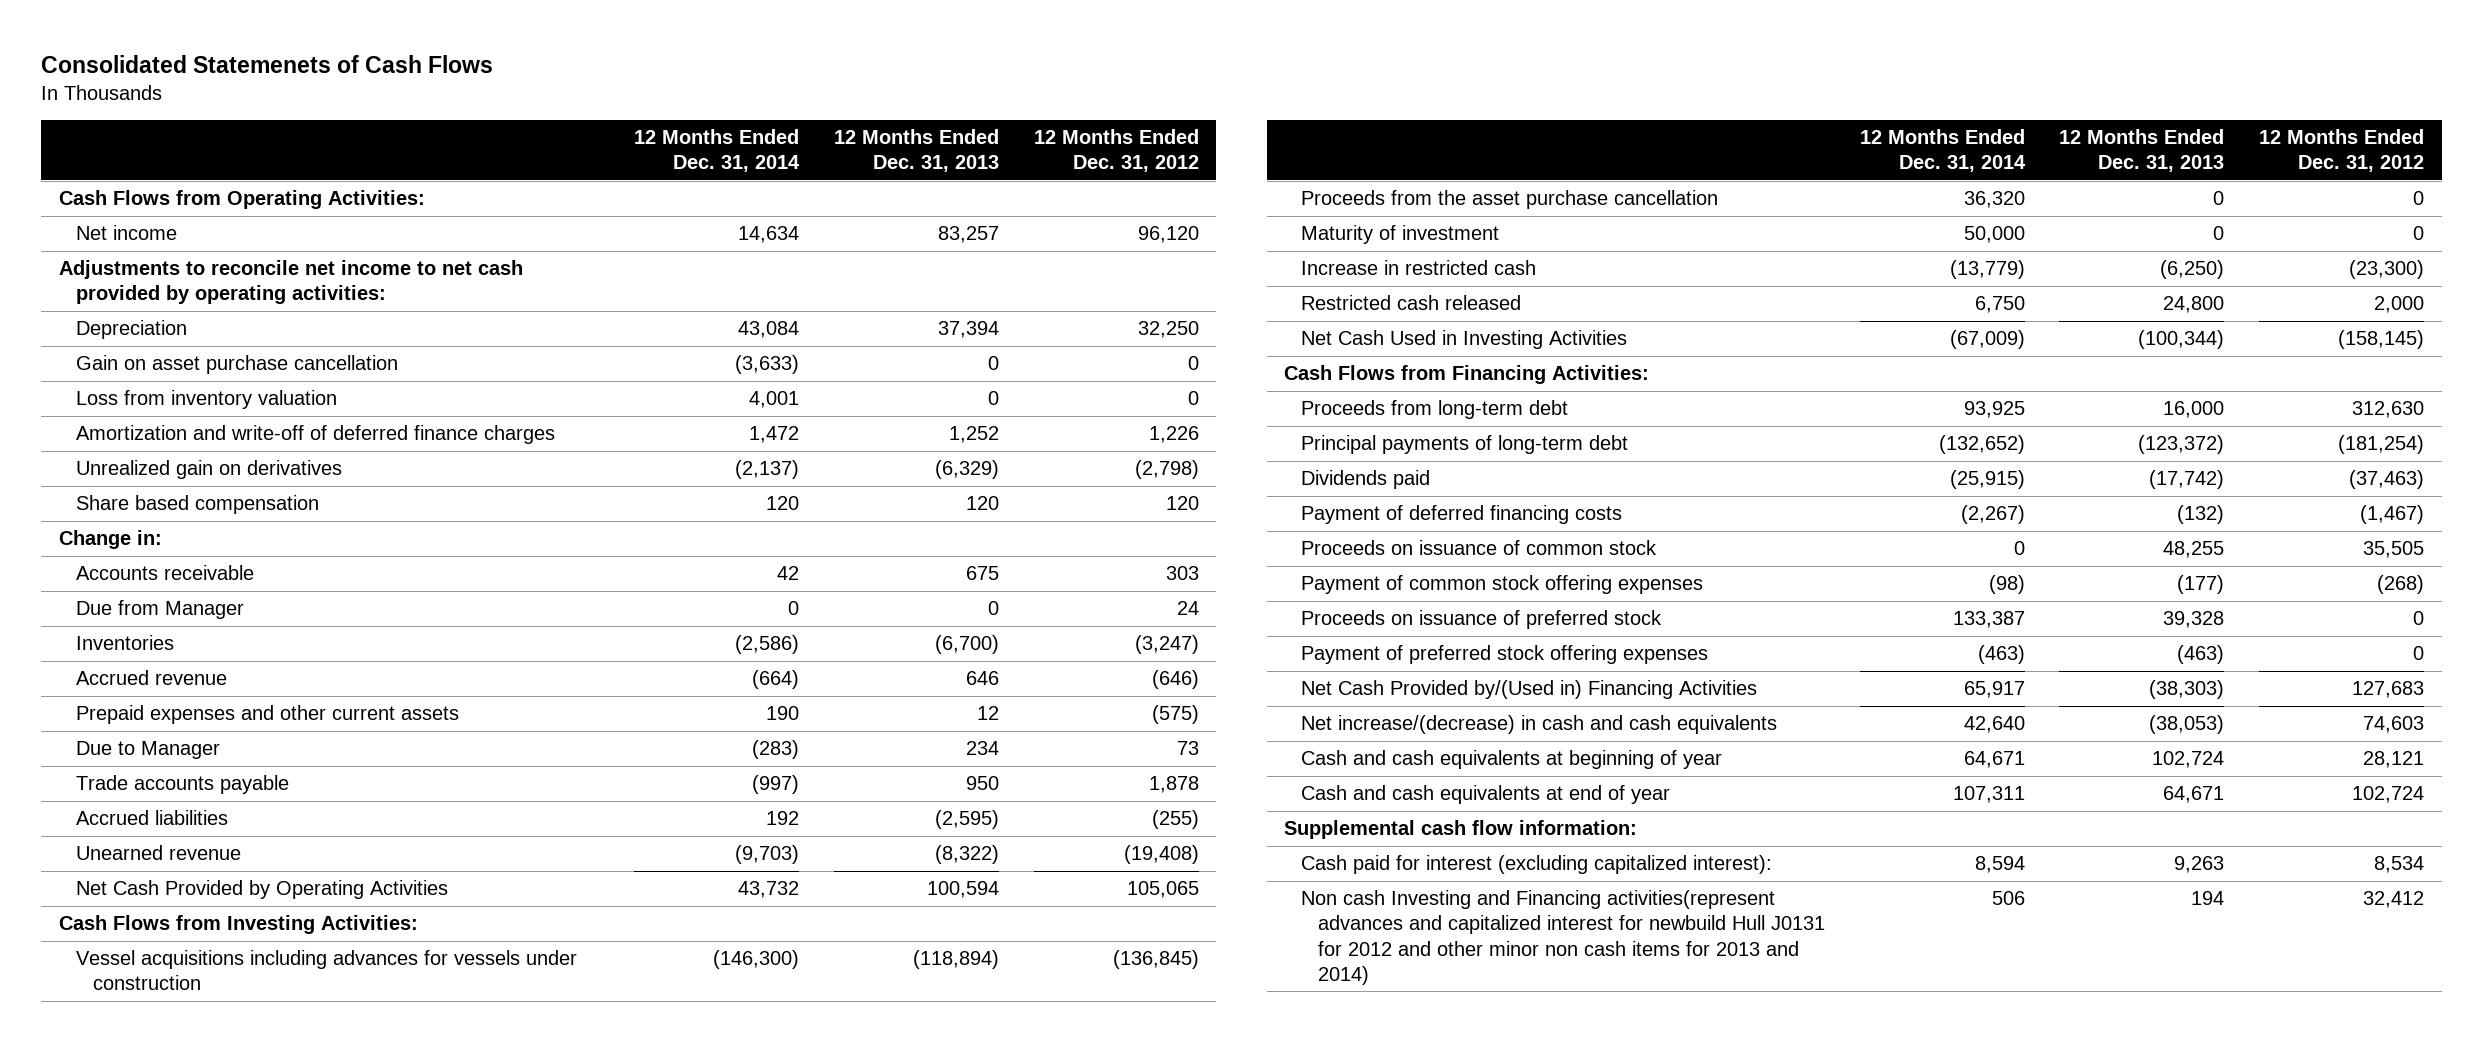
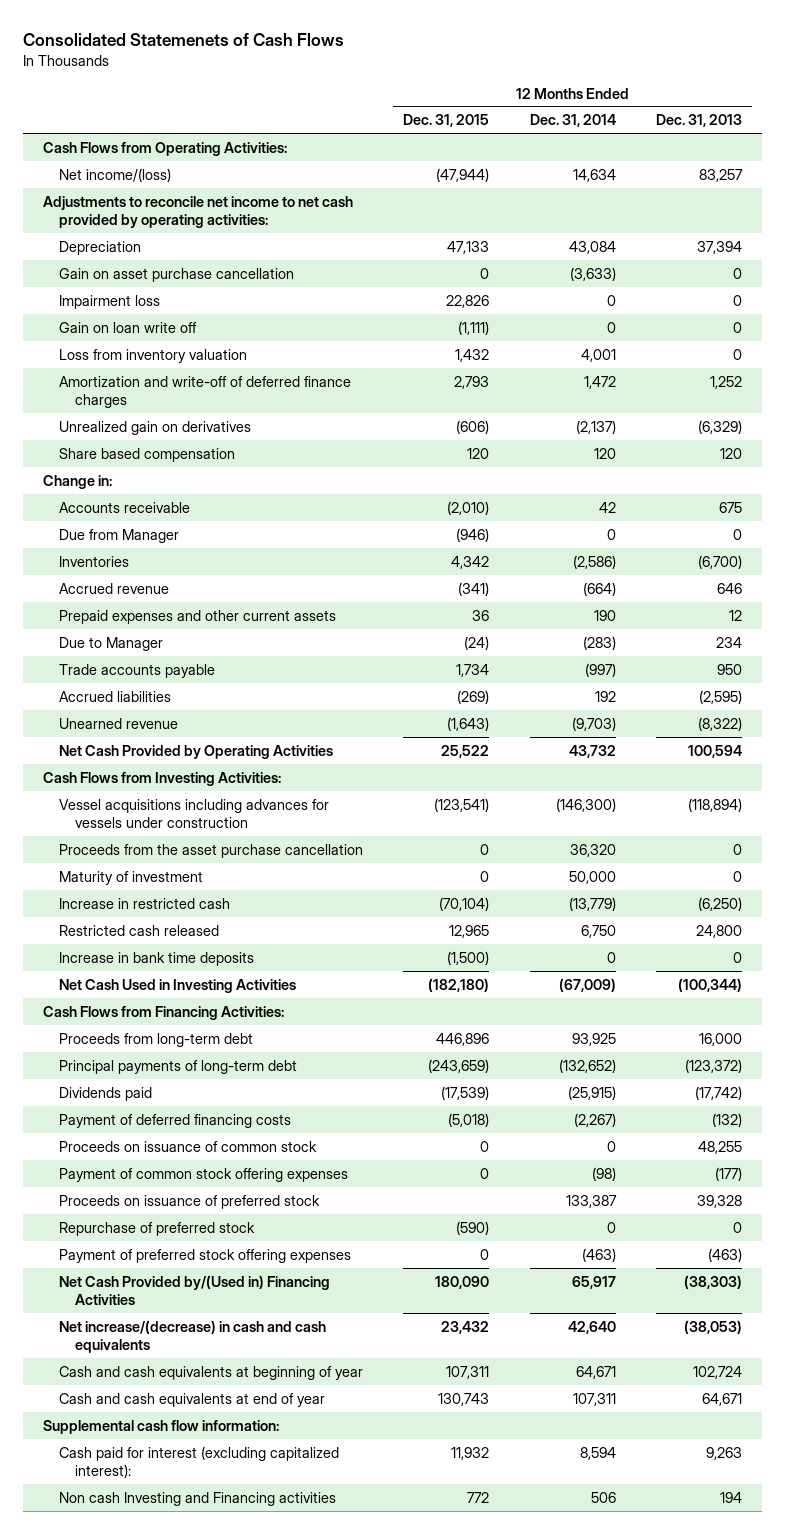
- | 12 Months Ended Dec. 31, 2014 | 12 Months Ended Dec. 31, 2013 | 12 Months Ended Dec. 31, 2012
+ | 12 Months Ended Dec. 31, 2015 | 12 Months Ended Dec. 31, 2014 | 12 Months Ended Dec. 31, 2013
- Net income | 14,634 | 83,257 | 96,120
+ Net income/(loss) | (47,944) | 14,634 | 83,257
+ Impairment loss | 22,826 | 0 | 0
+ Gain on loan write off | (1,111) | 0 | 0
+ Increase in bank time deposits | (1,500) | 0 | 0
+ Repurchase of preferred stock | (590) | 0 | 0
- Non cash Investing and Financing activities(represent advances and capitalized interest for newbuild Hull J0131 for 2012 and other minor non cash items for 2013 and 2014) | 506 | 194 | 32,412
+ Non cash Investing and Financing activities | 772 | 506 | 194

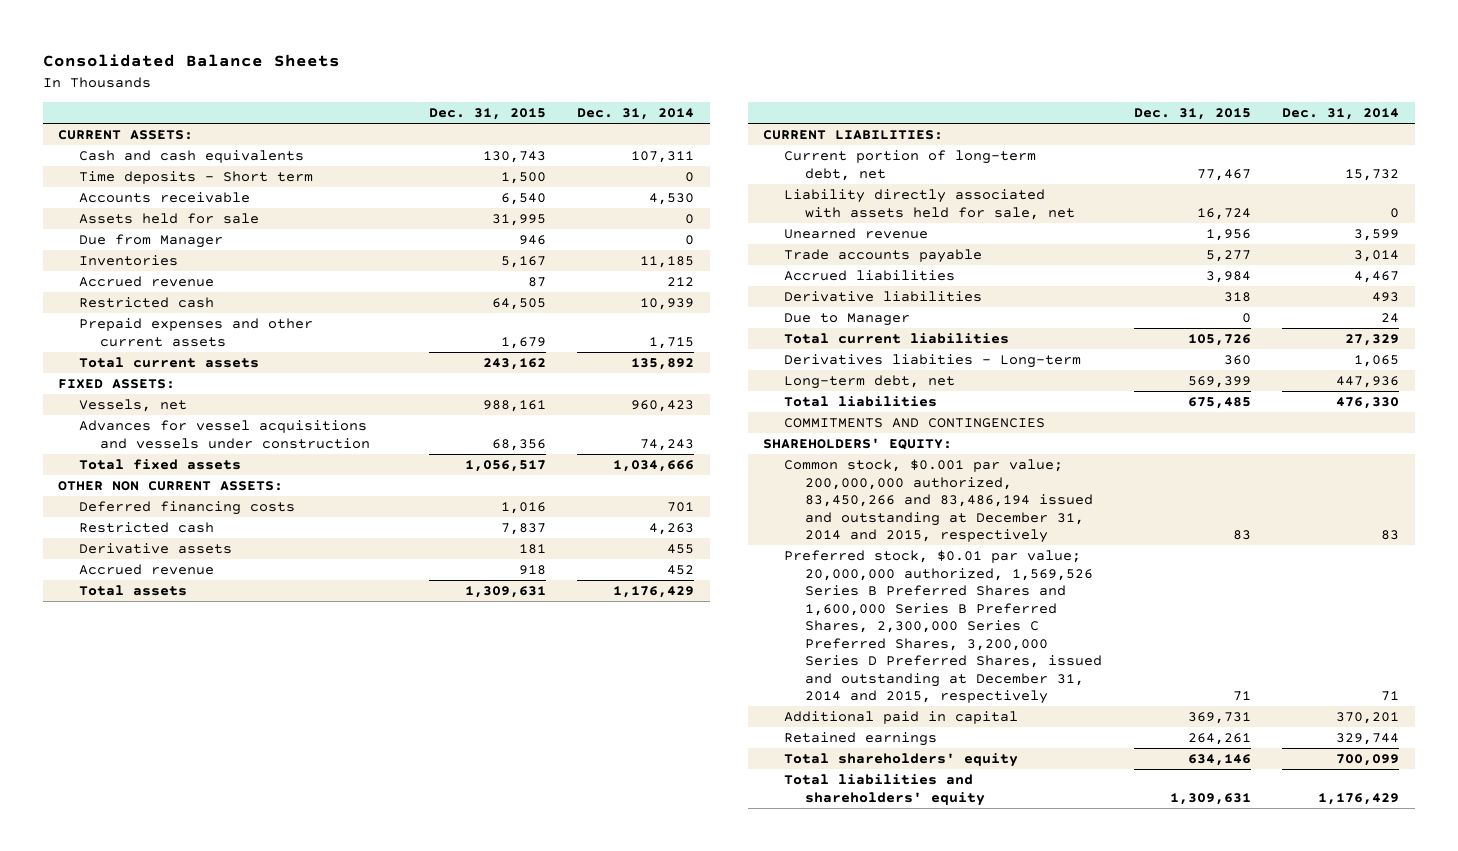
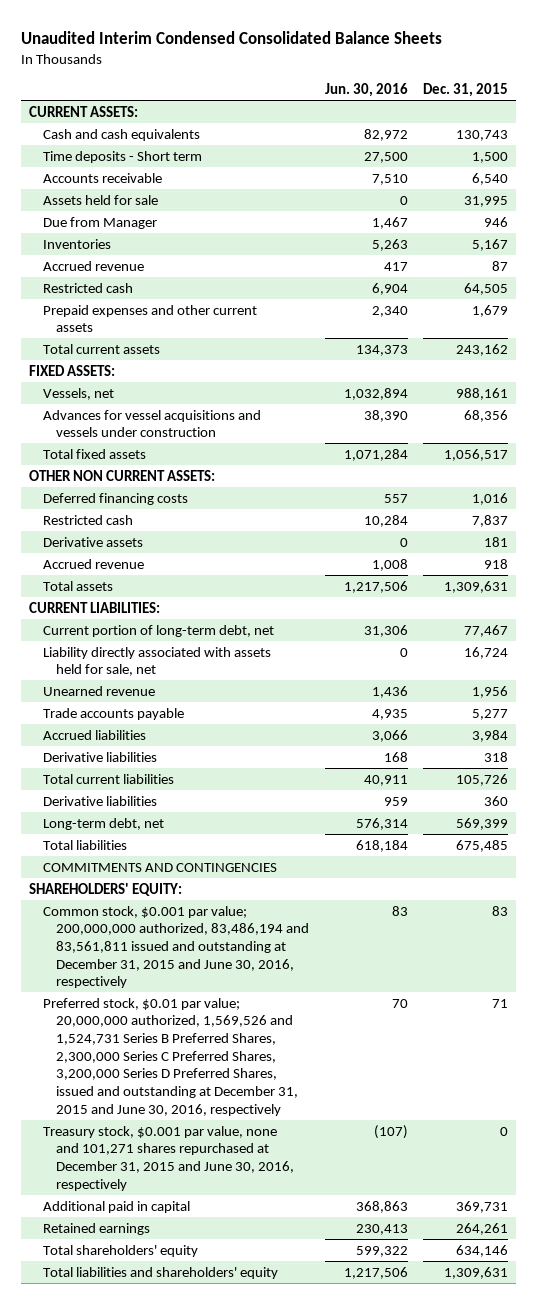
- Consolidated Balance Sheets
+ Unaudited Interim Condensed Consolidated Balance Sheets
- | Dec. 31, 2015 | Dec. 31, 2014
+ | Jun. 30, 2016 | Dec. 31, 2015
- Due to Manager | 0 | 24
- Derivatives liabities - Long-term | 360 | 1,065
+ Derivative liabilities | 959 | 360
- Common stock, $0.001 par value; 200,000,000 authorized, 83,450,266 and 83,486,194 issued and outstanding at December 31, 2014 and 2015, respectively | 83 | 83
- Preferred stock, $0.01 par value; 20,000,000 authorized, 1,569,526 Series B Preferred Shares and 1,600,000 Series B Preferred Shares, 2,300,000 Series C Preferred Shares, 3,200,000 Series D Preferred Shares, issued and outstanding at December 31, 2014 and 2015, respectively | 71 | 71
+ Common stock, $0.001 par value; 200,000,000 authorized, 83,486,194 and 83,561,811 issued and outstanding at December 31, 2015 and June 30, 2016, respectively | 83 | 83
+ Preferred stock, $0.01 par value; 20,000,000 authorized, 1,569,526 and 1,524,731 Series B Preferred Shares, 2,300,000 Series C Preferred Shares, 3,200,000 Series D Preferred Shares, issued and outstanding at December 31, 2015 and June 30, 2016, respectively | 70 | 71
+ Treasury stock, $0.001 par value, none and 101,271 shares repurchased at December 31, 2015 and June 30, 2016, respectively | (107) | 0

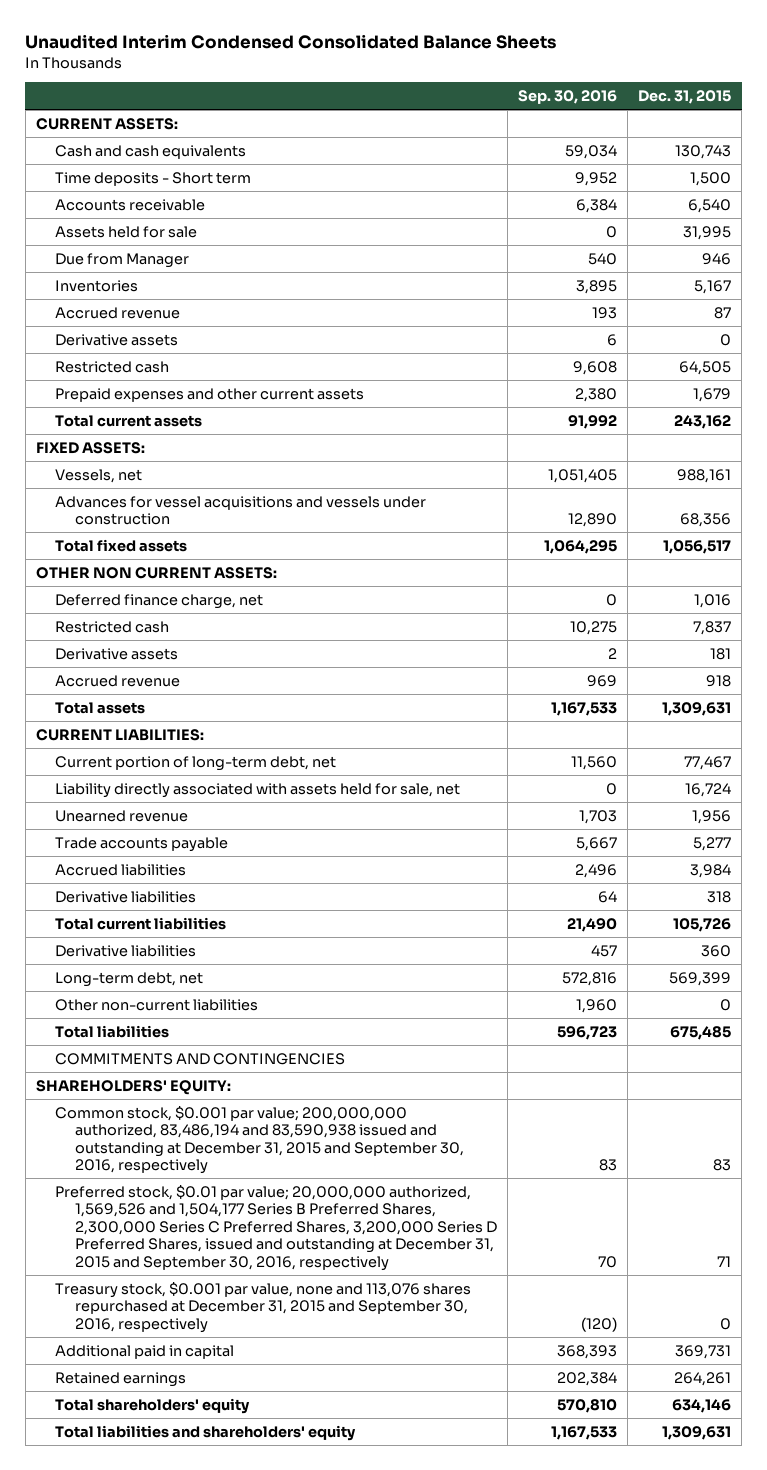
- | Jun. 30, 2016 | Dec. 31, 2015
+ | Sep. 30, 2016 | Dec. 31, 2015
+ Derivative assets | 6 | 0
- Deferred financing costs | 557 | 1,016
+ Deferred finance charge, net | 0 | 1,016
+ Other non-current liabilities | 1,960 | 0
- Common stock, $0.001 par value; 200,000,000 authorized, 83,486,194 and 83,561,811 issued and outstanding at December 31, 2015 and June 30, 2016, respectively | 83 | 83
- Preferred stock, $0.01 par value; 20,000,000 authorized, 1,569,526 and 1,524,731 Series B Preferred Shares, 2,300,000 Series C Preferred Shares, 3,200,000 Series D Preferred Shares, issued and outstanding at December 31, 2015 and June 30, 2016, respectively | 70 | 71
- Treasury stock, $0.001 par value, none and 101,271 shares repurchased at December 31, 2015 and June 30, 2016, respectively | (107) | 0
+ Common stock, $0.001 par value; 200,000,000 authorized, 83,486,194 and 83,590,938 issued and outstanding at December 31, 2015 and September 30, 2016, respectively | 83 | 83
+ Preferred stock, $0.01 par value; 20,000,000 authorized, 1,569,526 and 1,504,177 Series B Preferred Shares, 2,300,000 Series C Preferred Shares, 3,200,000 Series D Preferred Shares, issued and outstanding at December 31, 2015 and September 30, 2016, respectively | 70 | 71
+ Treasury stock, $0.001 par value, none and 113,076 shares repurchased at December 31, 2015 and September 30, 2016, respectively | (120) | 0

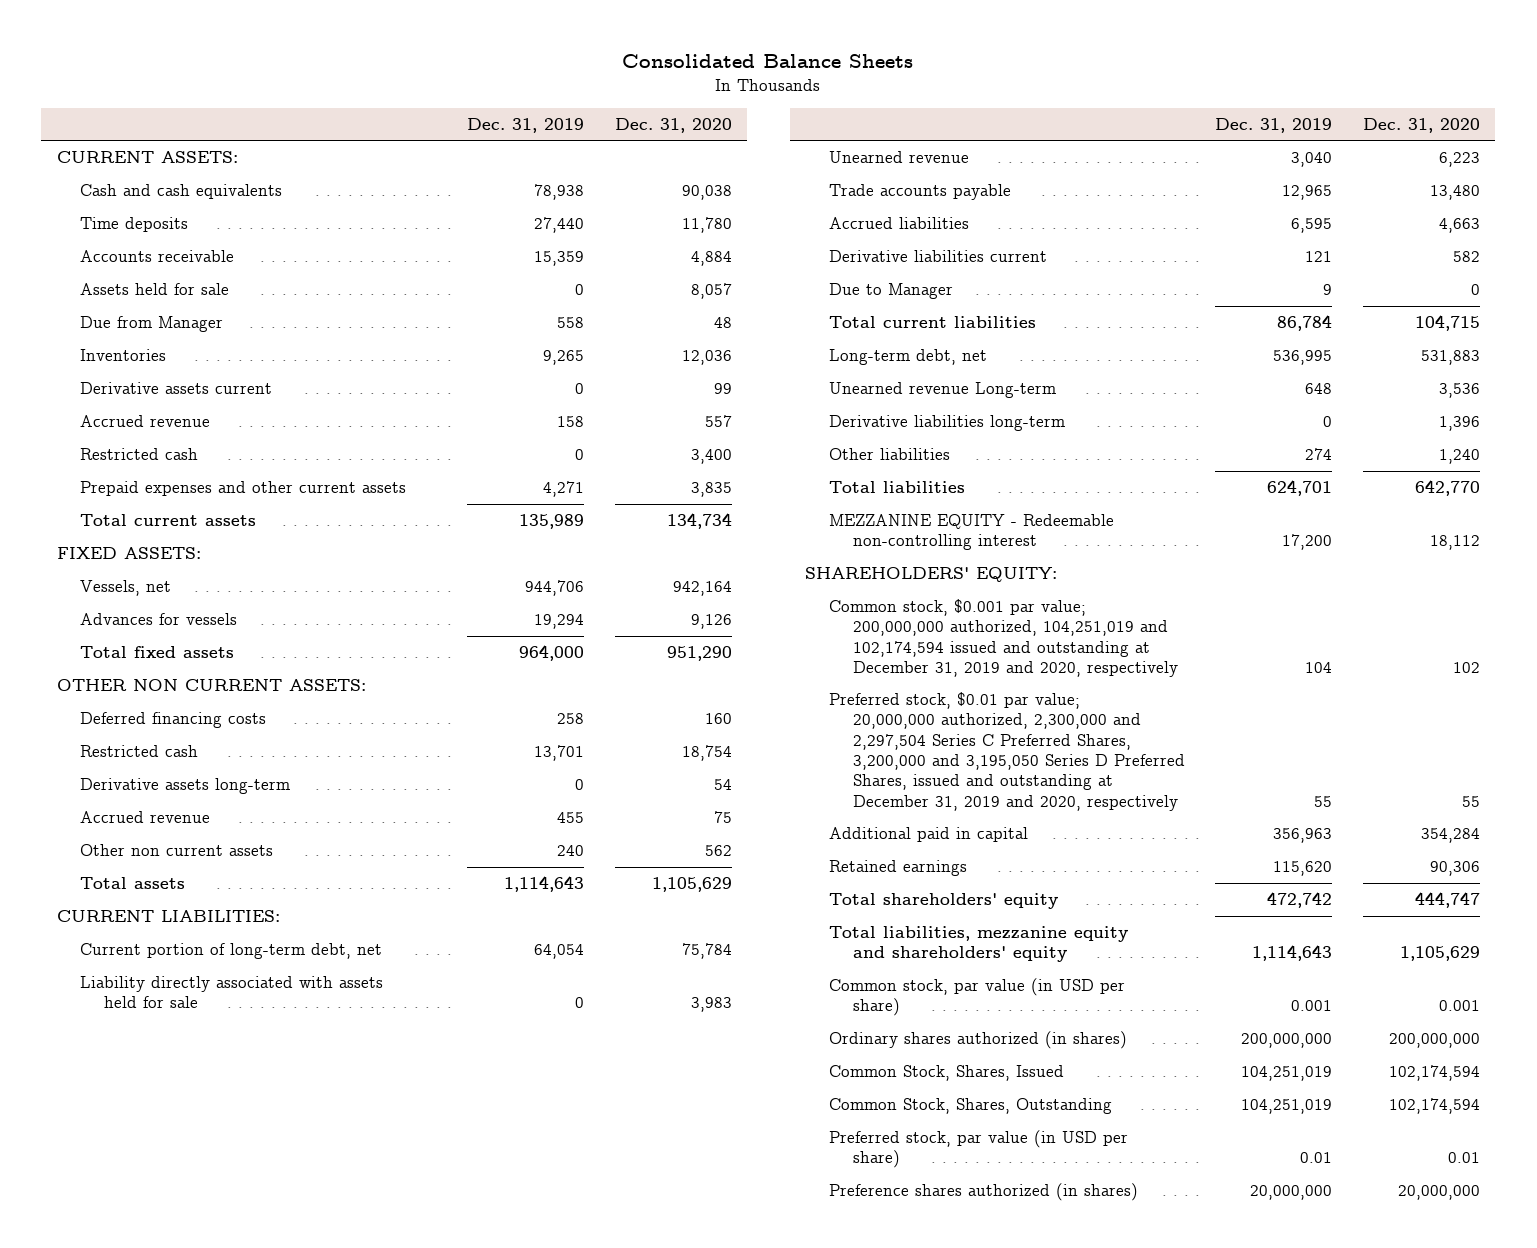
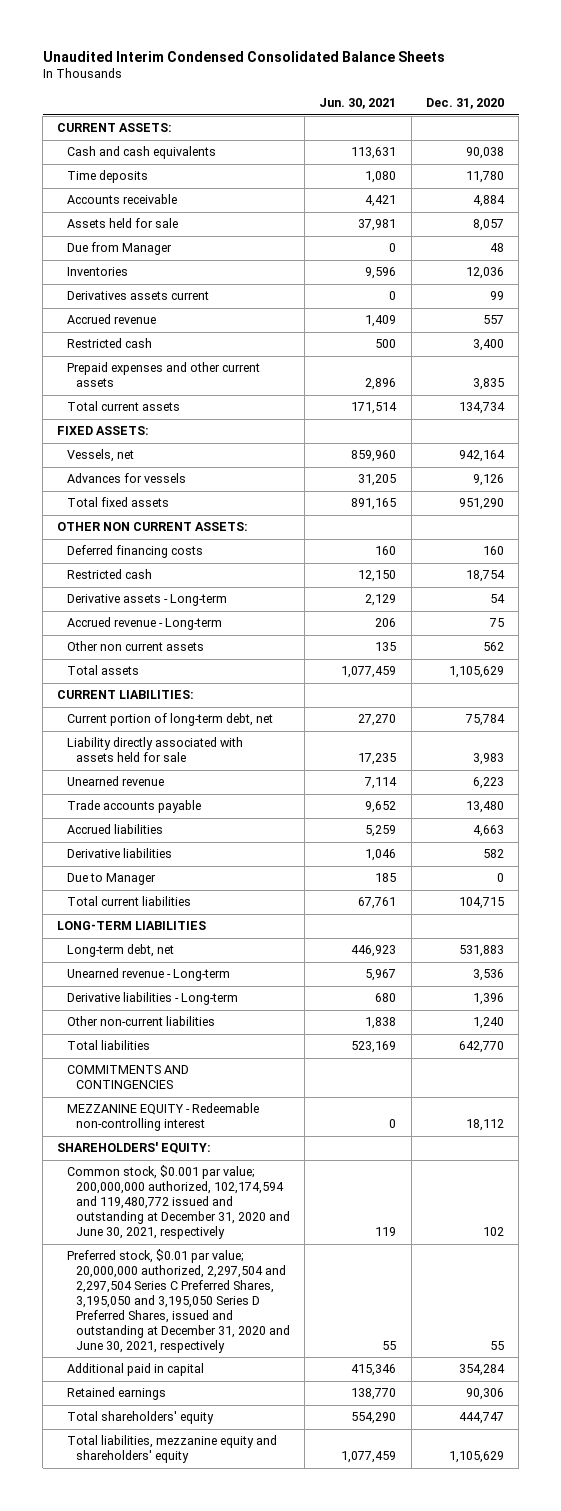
- Consolidated Balance Sheets
+ Unaudited Interim Condensed Consolidated Balance Sheets
- | Dec. 31, 2019 | Dec. 31, 2020
+ | Jun. 30, 2021 | Dec. 31, 2020
- Derivative assets current | 0 | 99
+ Derivatives assets current | 0 | 99
- Derivative assets long-term | 0 | 54
- Accrued revenue | 455 | 75
+ Derivative assets - Long-term | 2,129 | 54
+ Accrued revenue - Long-term | 206 | 75
- Derivative liabilities current | 121 | 582
+ Derivative liabilities | 1,046 | 582
+ LONG-TERM LIABILITIES
- Unearned revenue Long-term | 648 | 3,536
- Derivative liabilities long-term | 0 | 1,396
- Other liabilities | 274 | 1,240
+ Unearned revenue - Long-term | 5,967 | 3,536
+ Derivative liabilities - Long-term | 680 | 1,396
+ Other non-current liabilities | 1,838 | 1,240
+ COMMITMENTS AND CONTINGENCIES
- Common stock, $0.001 par value; 200,000,000 authorized, 104,251,019 and 102,174,594 issued and outstanding at December 31, 2019 and 2020, respectively | 104 | 102
- Preferred stock, $0.01 par value; 20,000,000 authorized, 2,300,000 and 2,297,504 Series C Preferred Shares, 3,200,000 and 3,195,050 Series D Preferred Shares, issued and outstanding at December 31, 2019 and 2020, respectively | 55 | 55
+ Common stock, $0.001 par value; 200,000,000 authorized, 102,174,594 and 119,480,772 issued and outstanding at December 31, 2020 and June 30, 2021, respectively | 119 | 102
+ Preferred stock, $0.01 par value; 20,000,000 authorized, 2,297,504 and 2,297,504 Series C Preferred Shares, 3,195,050 and 3,195,050 Series D Preferred Shares, issued and outstanding at December 31, 2020 and June 30, 2021, respectively | 55 | 55
- Common stock, par value (in USD per share) | 0.001 | 0.001
- Ordinary shares authorized (in shares) | 200,000,000 | 200,000,000
- Common Stock, Shares, Issued | 104,251,019 | 102,174,594
- Common Stock, Shares, Outstanding | 104,251,019 | 102,174,594
- Preferred stock, par value (in USD per share) | 0.01 | 0.01
- Preference shares authorized (in shares) | 20,000,000 | 20,000,000

